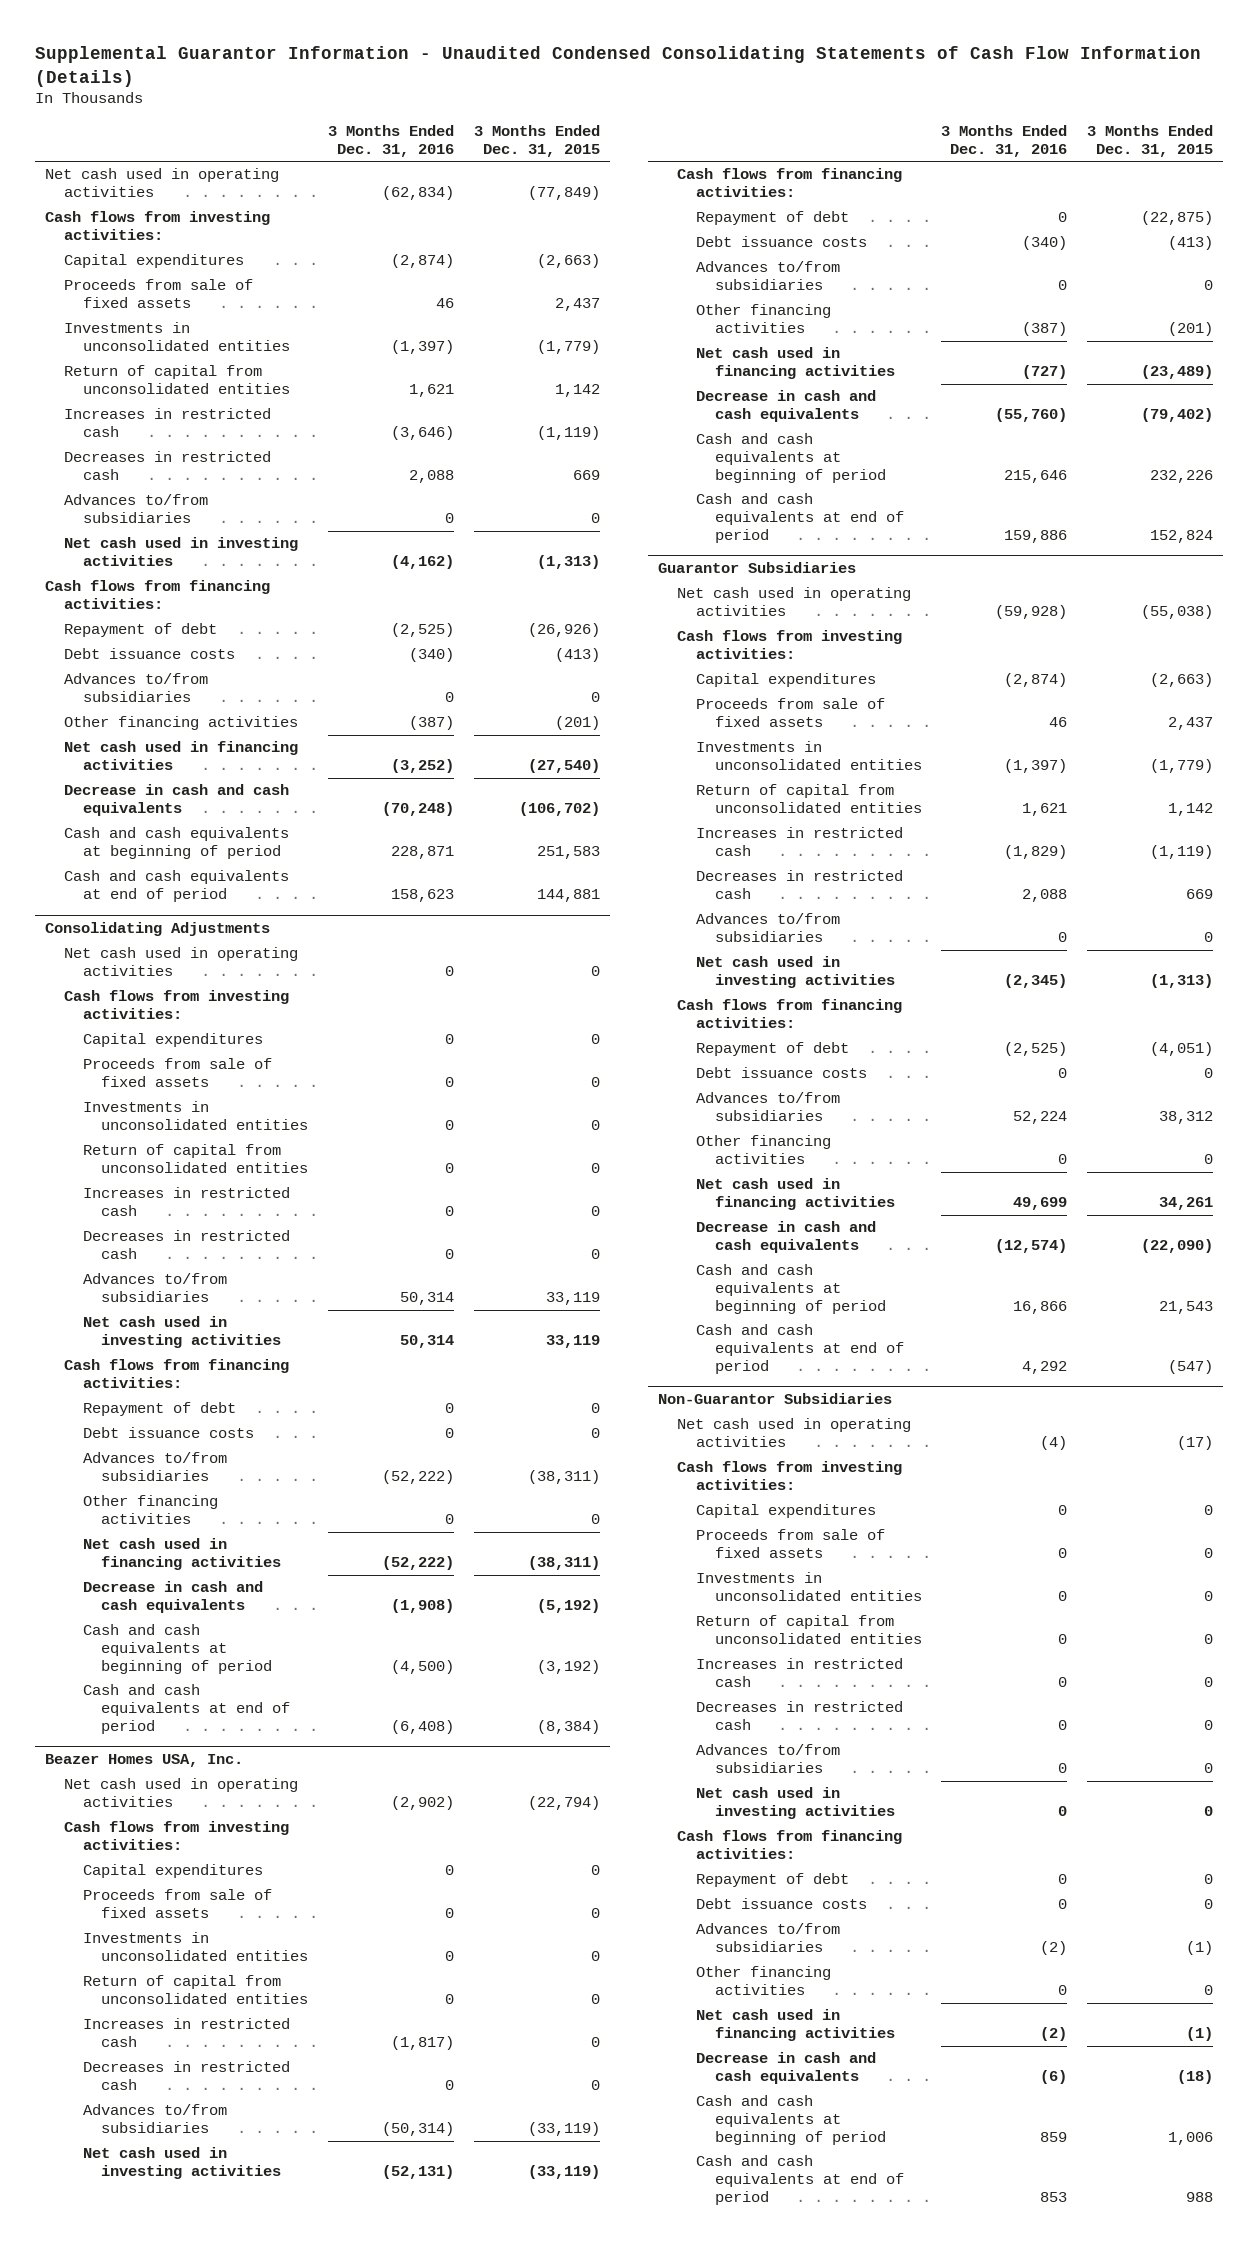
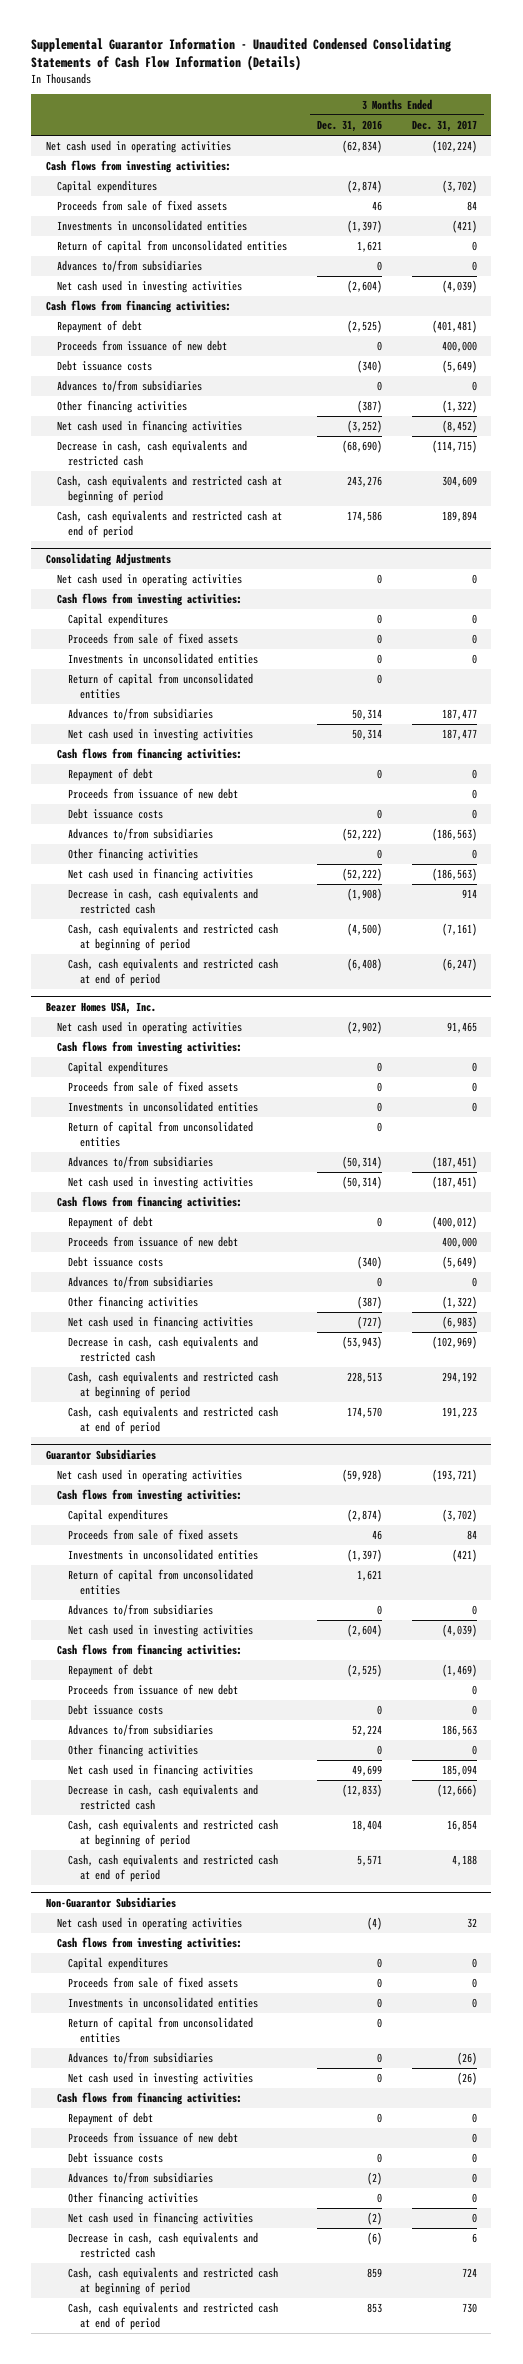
- | 3 Months Ended Dec. 31, 2016 | 3 Months Ended Dec. 31, 2015
+ | 3 Months Ended Dec. 31, 2016 | 3 Months Ended Dec. 31, 2017
- Increases in restricted cash | (3,646) | (1,119)
- Decreases in restricted cash | 2,088 | 669
- Net cash used in investing activities | (4,162) | (1,313)
+ Net cash used in investing activities | (2,604) | (4,039)
+ Proceeds from issuance of new debt | 0 | 400,000
- Decrease in cash and cash equivalents | (70,248) | (106,702)
- Cash and cash equivalents at beginning of period | 228,871 | 251,583
- Cash and cash equivalents at end of period | 158,623 | 144,881
+ Decrease in cash, cash equivalents and restricted cash | (68,690) | (114,715)
+ Cash, cash equivalents and restricted cash at beginning of period | 243,276 | 304,609
+ Cash, cash equivalents and restricted cash at end of period | 174,586 | 189,894
@ Consolidating Adjustments
- Increases in restricted cash | 0 | 0
- Decreases in restricted cash | 0 | 0
+ Proceeds from issuance of new debt | | 0
- Decrease in cash and cash equivalents | (1,908) | (5,192)
- Cash and cash equivalents at beginning of period | (4,500) | (3,192)
- Cash and cash equivalents at end of period | (6,408) | (8,384)
+ Decrease in cash, cash equivalents and restricted cash | (1,908) | 914
+ Cash, cash equivalents and restricted cash at beginning of period | (4,500) | (7,161)
+ Cash, cash equivalents and restricted cash at end of period | (6,408) | (6,247)
@ Beazer Homes USA, Inc.
- Increases in restricted cash | (1,817) | 0
- Decreases in restricted cash | 0 | 0
- Net cash used in investing activities | (52,131) | (33,119)
+ Net cash used in investing activities | (50,314) | (187,451)
+ Proceeds from issuance of new debt | | 400,000
- Decrease in cash and cash equivalents | (55,760) | (79,402)
- Cash and cash equivalents at beginning of period | 215,646 | 232,226
- Cash and cash equivalents at end of period | 159,886 | 152,824
+ Decrease in cash, cash equivalents and restricted cash | (53,943) | (102,969)
+ Cash, cash equivalents and restricted cash at beginning of period | 228,513 | 294,192
+ Cash, cash equivalents and restricted cash at end of period | 174,570 | 191,223
@ Guarantor Subsidiaries
- Increases in restricted cash | (1,829) | (1,119)
- Decreases in restricted cash | 2,088 | 669
- Net cash used in investing activities | (2,345) | (1,313)
+ Net cash used in investing activities | (2,604) | (4,039)
+ Proceeds from issuance of new debt | | 0
- Decrease in cash and cash equivalents | (12,574) | (22,090)
- Cash and cash equivalents at beginning of period | 16,866 | 21,543
- Cash and cash equivalents at end of period | 4,292 | (547)
+ Decrease in cash, cash equivalents and restricted cash | (12,833) | (12,666)
+ Cash, cash equivalents and restricted cash at beginning of period | 18,404 | 16,854
+ Cash, cash equivalents and restricted cash at end of period | 5,571 | 4,188
@ Non-Guarantor Subsidiaries
- Increases in restricted cash | 0 | 0
- Decreases in restricted cash | 0 | 0
+ Proceeds from issuance of new debt | | 0
- Decrease in cash and cash equivalents | (6) | (18)
- Cash and cash equivalents at beginning of period | 859 | 1,006
- Cash and cash equivalents at end of period | 853 | 988
+ Decrease in cash, cash equivalents and restricted cash | (6) | 6
+ Cash, cash equivalents and restricted cash at beginning of period | 859 | 724
+ Cash, cash equivalents and restricted cash at end of period | 853 | 730

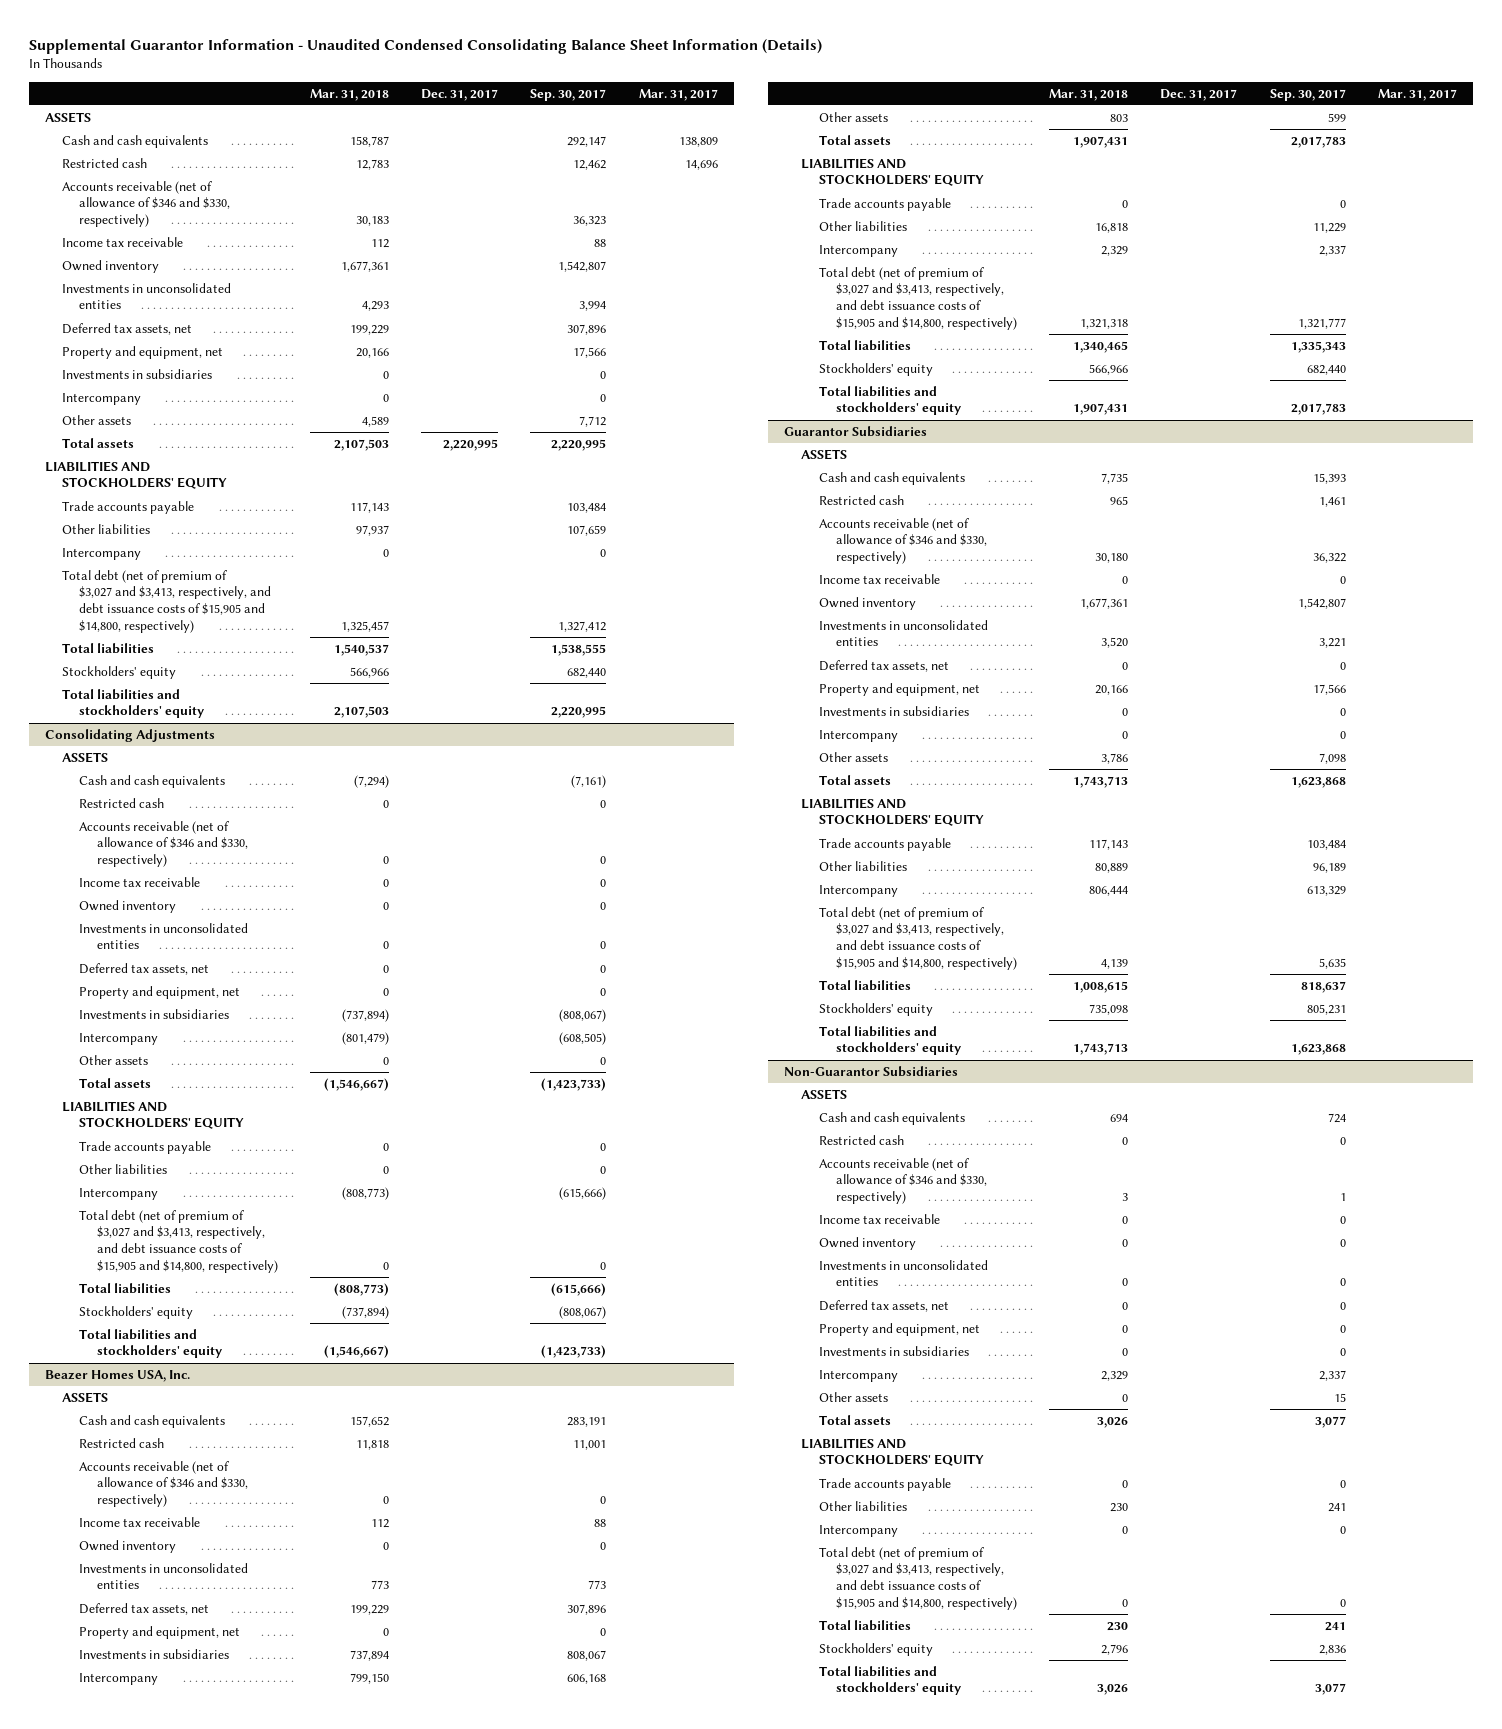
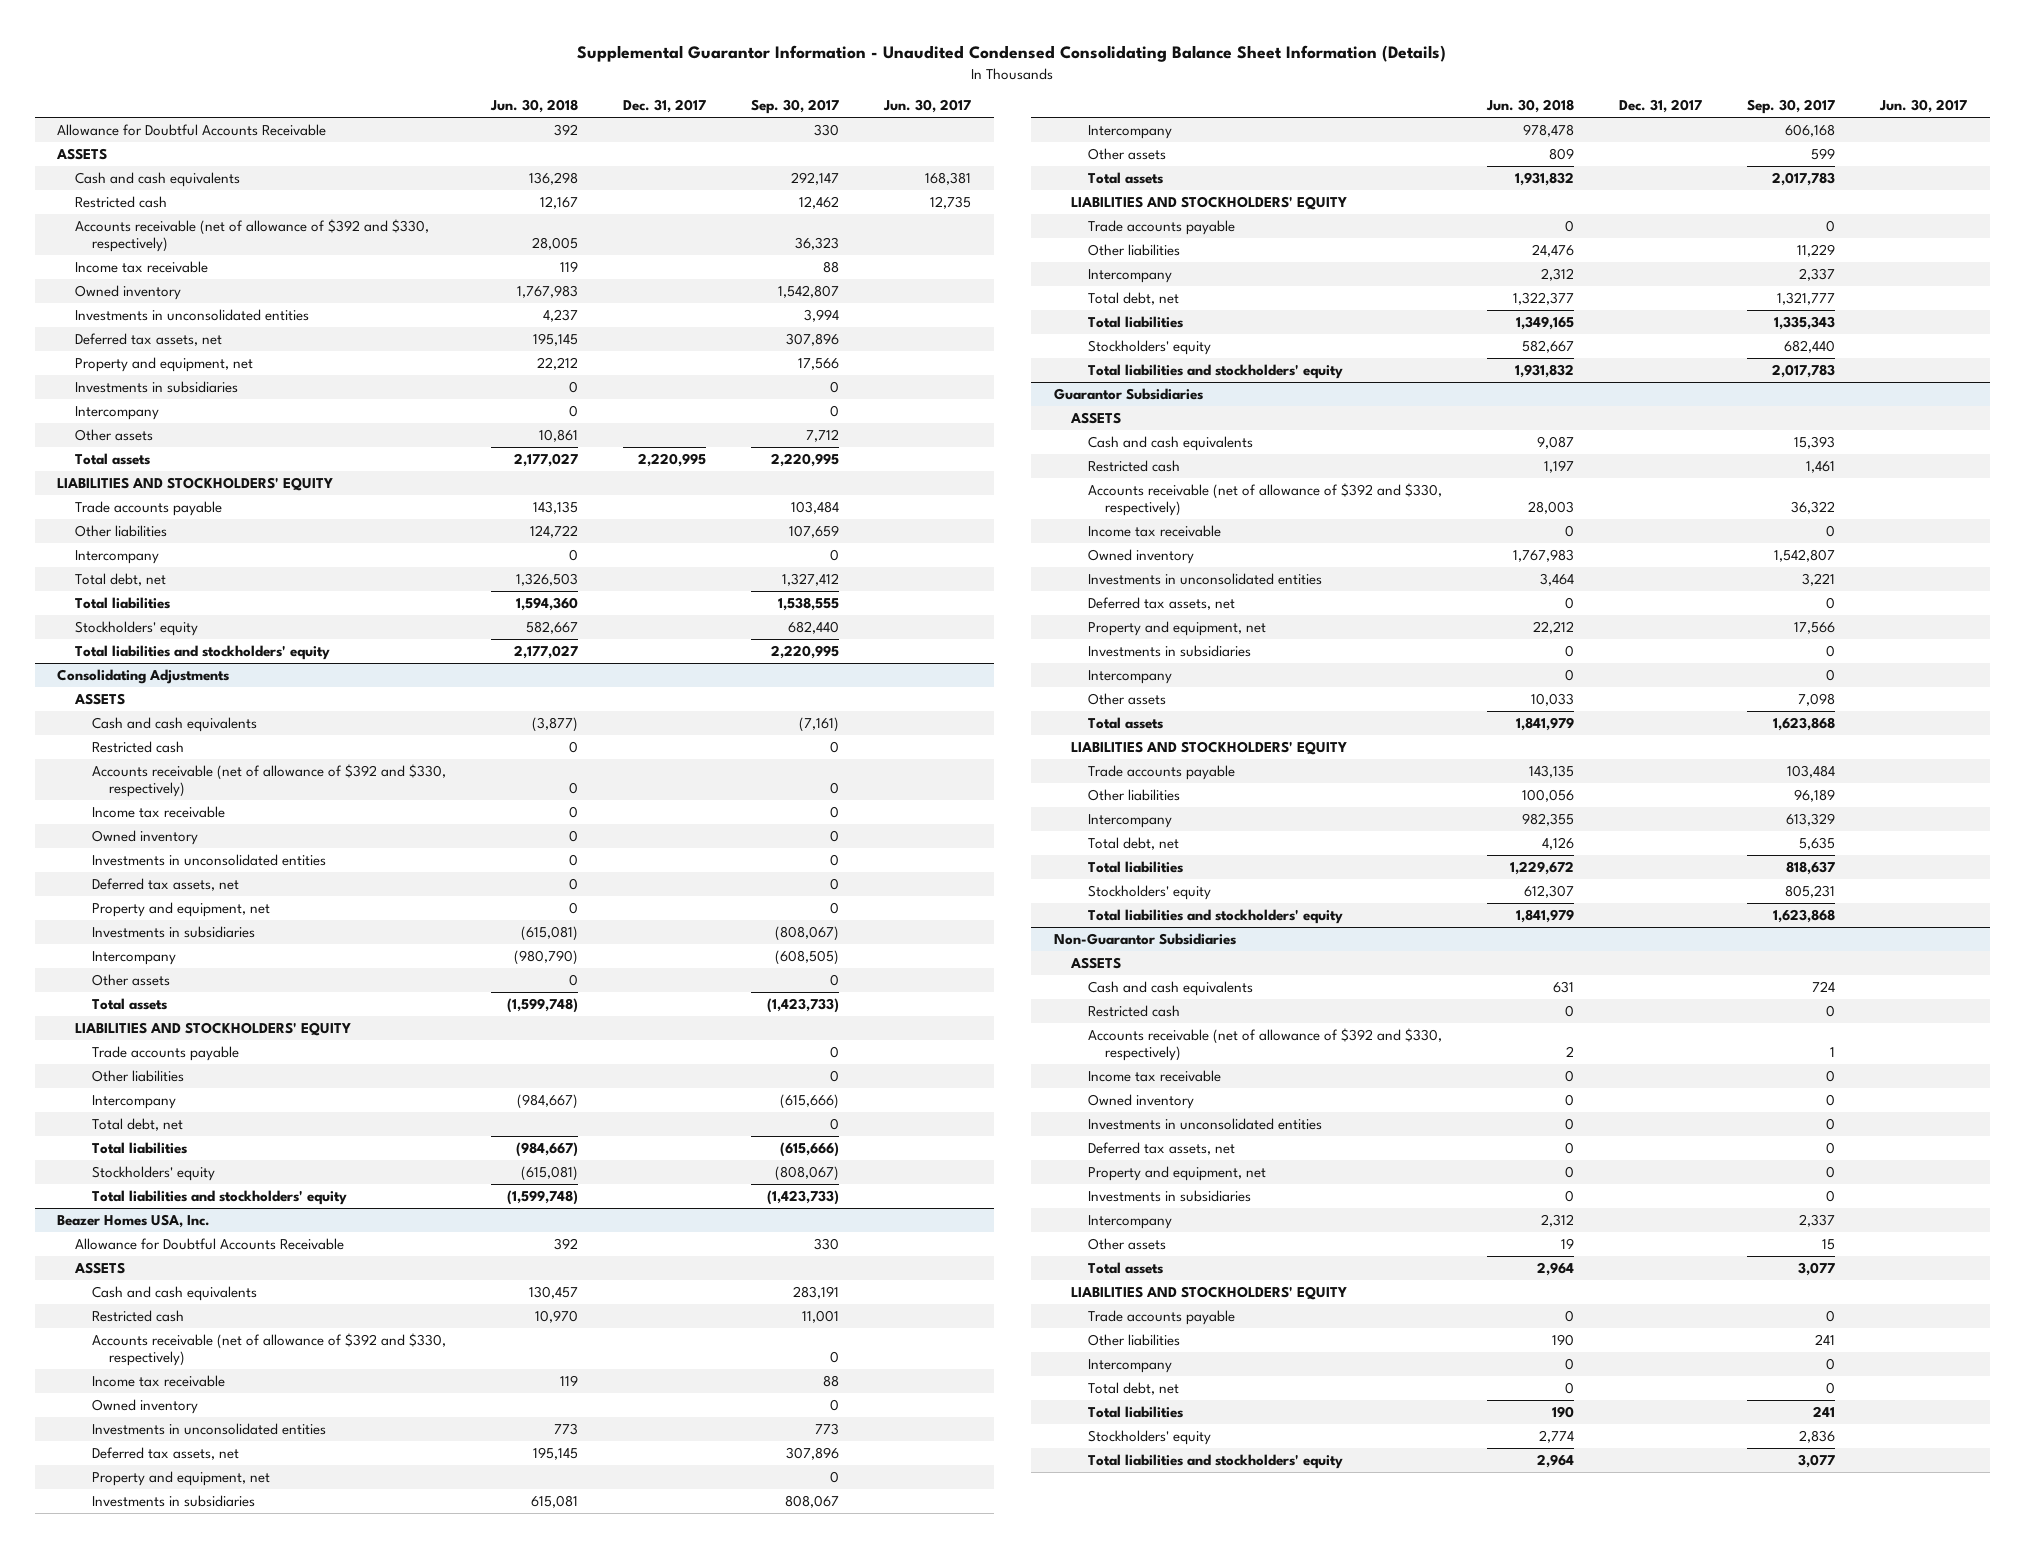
- | Mar. 31, 2018 | Dec. 31, 2017 | Sep. 30, 2017 | Mar. 31, 2017
+ | Jun. 30, 2018 | Dec. 31, 2017 | Sep. 30, 2017 | Jun. 30, 2017
+ Allowance for Doubtful Accounts Receivable | 392 | | 330 |
- Accounts receivable (net of allowance of $346 and $330, respectively) | 30,183 | | 36,323 |
+ Accounts receivable (net of allowance of $392 and $330, respectively) | 28,005 | | 36,323 |
- Total debt (net of premium of $3,027 and $3,413, respectively, and debt issuance costs of $15,905 and $14,800, respectively) | 1,325,457 | | 1,327,412 |
+ Total debt, net | 1,326,503 | | 1,327,412 |
@ Consolidating Adjustments
- Accounts receivable (net of allowance of $346 and $330, respectively) | 0 | | 0 |
+ Accounts receivable (net of allowance of $392 and $330, respectively) | 0 | | 0 |
- Total debt (net of premium of $3,027 and $3,413, respectively, and debt issuance costs of $15,905 and $14,800, respectively) | 0 | | 0 |
+ Total debt, net | | | 0 |
@ Beazer Homes USA, Inc.
+ Allowance for Doubtful Accounts Receivable | 392 | | 330 |
- Accounts receivable (net of allowance of $346 and $330, respectively) | 0 | | 0 |
+ Accounts receivable (net of allowance of $392 and $330, respectively) | | | 0 |
- Total debt (net of premium of $3,027 and $3,413, respectively, and debt issuance costs of $15,905 and $14,800, respectively) | 1,321,318 | | 1,321,777 |
+ Total debt, net | 1,322,377 | | 1,321,777 |
@ Guarantor Subsidiaries
- Accounts receivable (net of allowance of $346 and $330, respectively) | 30,180 | | 36,322 |
+ Accounts receivable (net of allowance of $392 and $330, respectively) | 28,003 | | 36,322 |
- Total debt (net of premium of $3,027 and $3,413, respectively, and debt issuance costs of $15,905 and $14,800, respectively) | 4,139 | | 5,635 |
+ Total debt, net | 4,126 | | 5,635 |
@ Non-Guarantor Subsidiaries
- Accounts receivable (net of allowance of $346 and $330, respectively) | 3 | | 1 |
+ Accounts receivable (net of allowance of $392 and $330, respectively) | 2 | | 1 |
- Total debt (net of premium of $3,027 and $3,413, respectively, and debt issuance costs of $15,905 and $14,800, respectively) | 0 | | 0 |
+ Total debt, net | 0 | | 0 |

